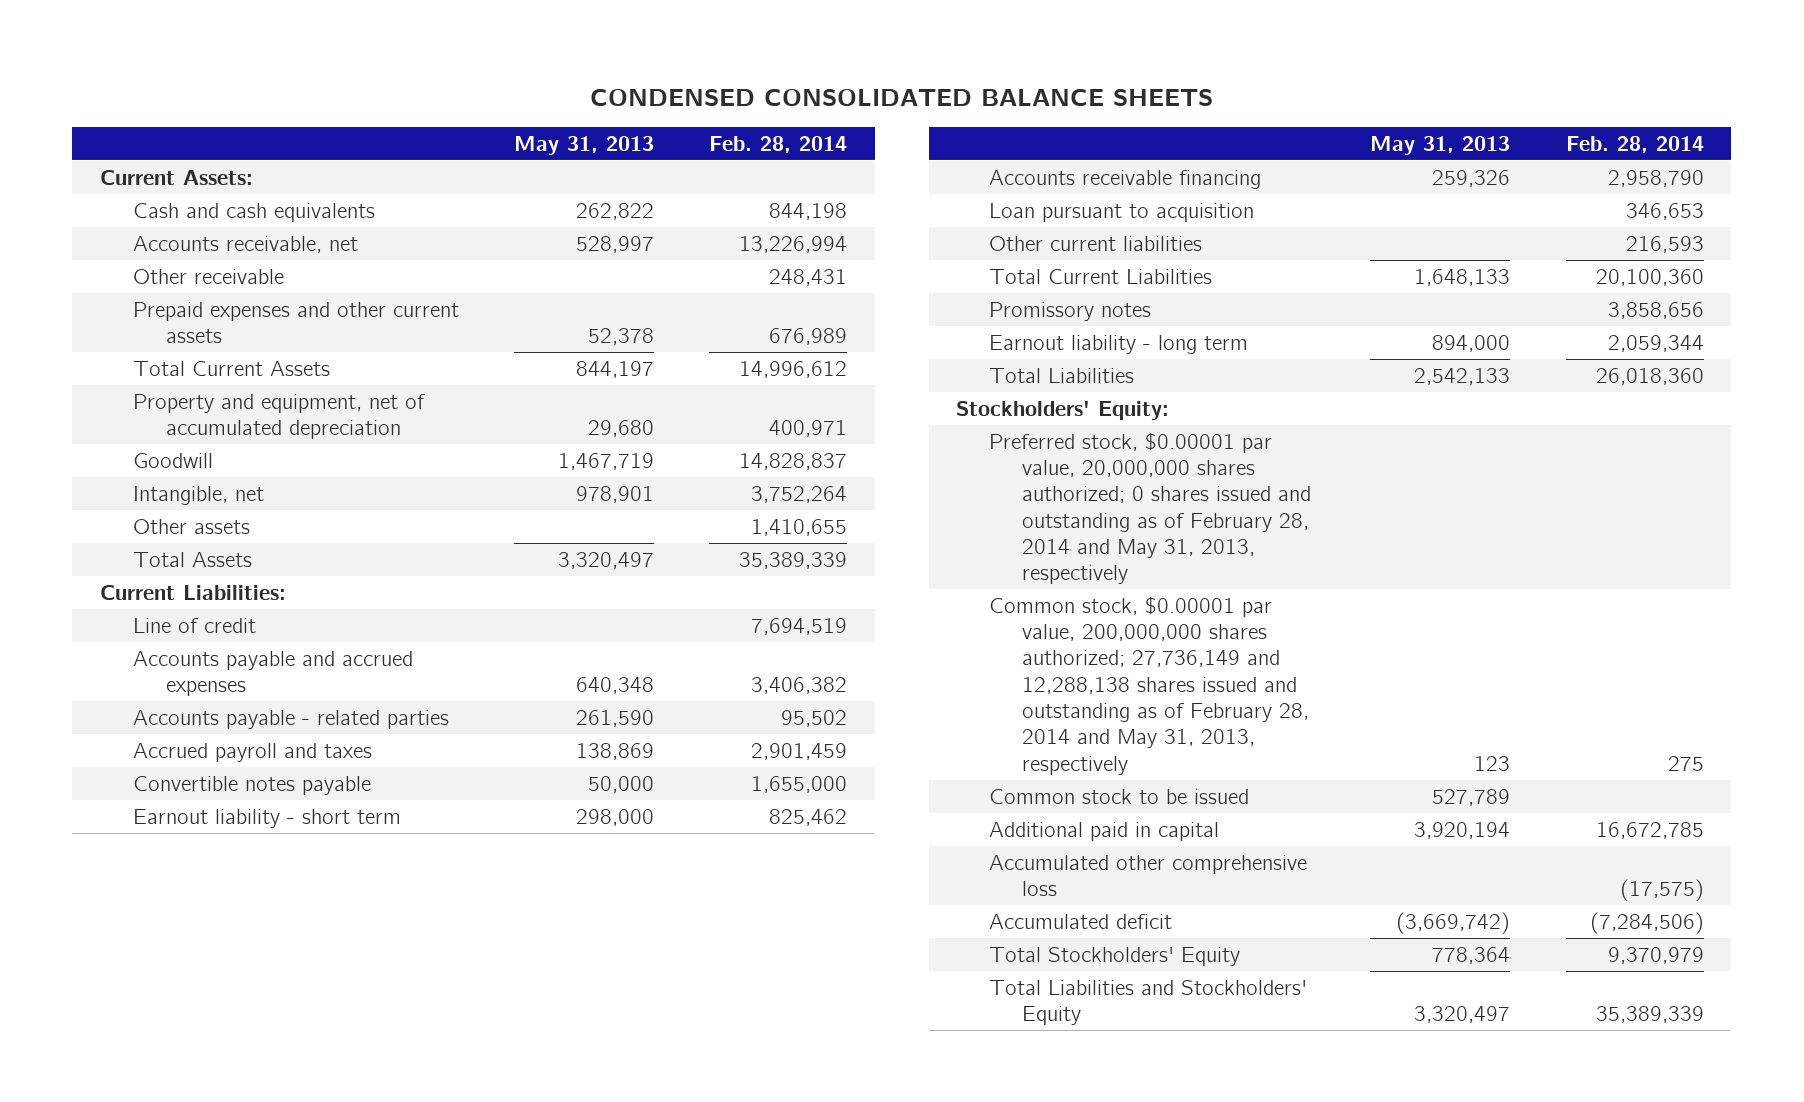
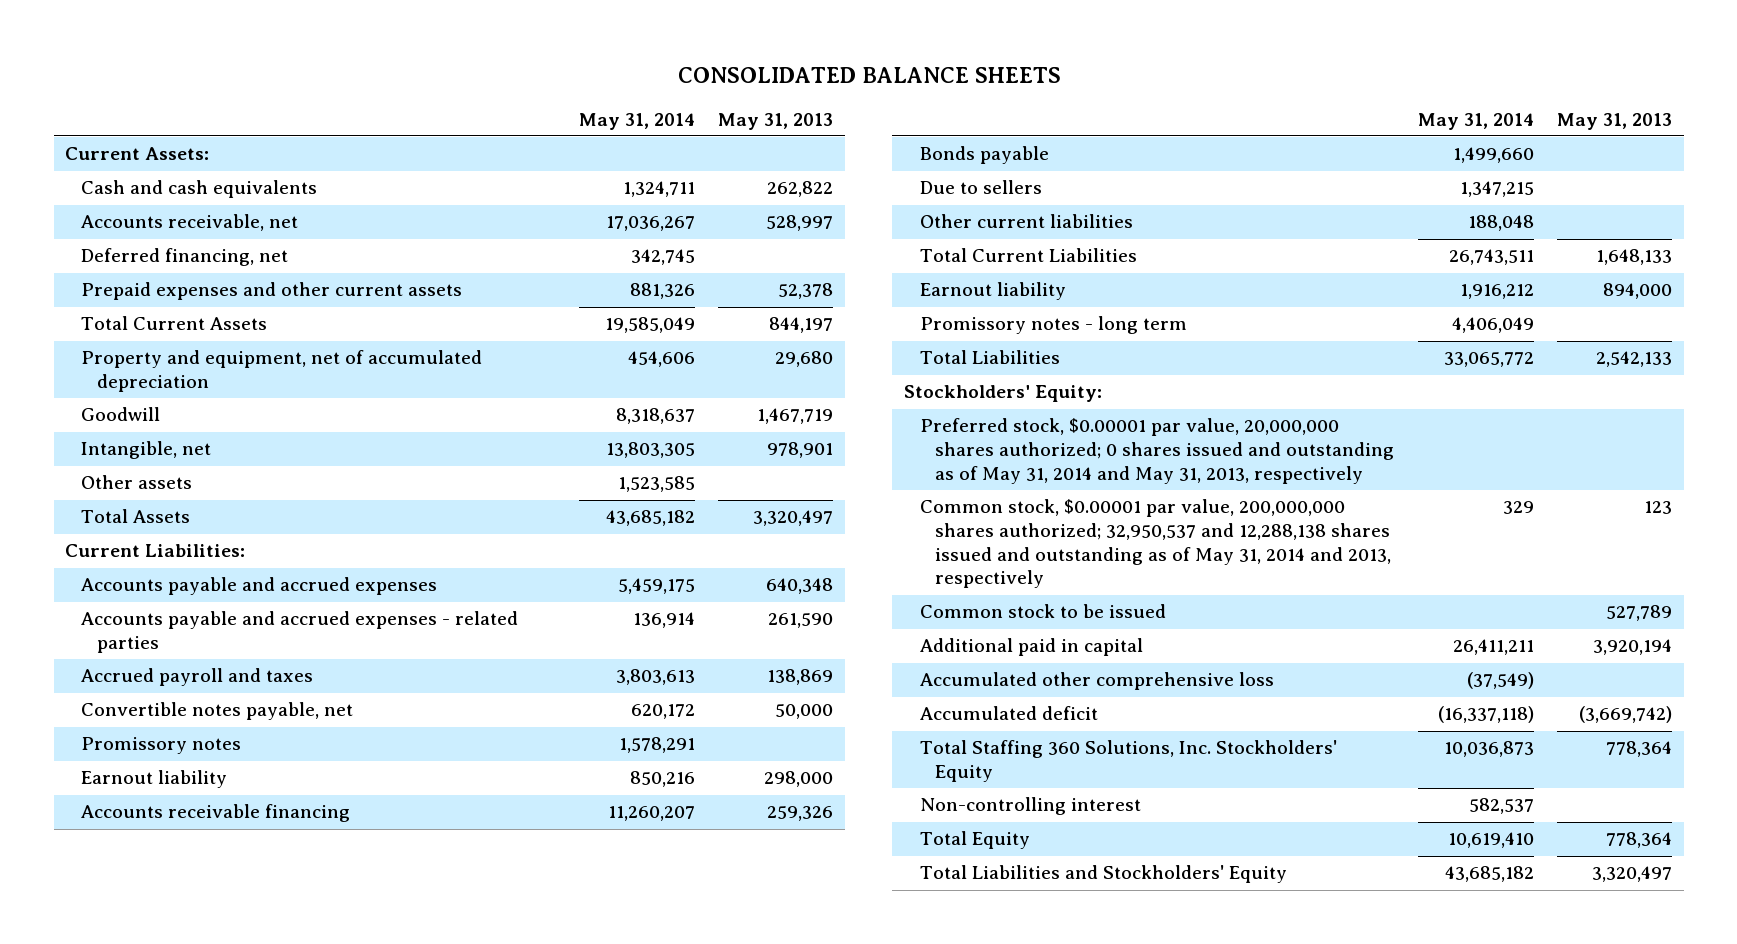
- CONDENSED CONSOLIDATED BALANCE SHEETS
+ CONSOLIDATED BALANCE SHEETS
- | May 31, 2013 | Feb. 28, 2014
+ | May 31, 2014 | May 31, 2013
- Other receivable | | 248,431
+ Deferred financing, net | 342,745 |
- Line of credit | | 7,694,519
- Accounts payable - related parties | 261,590 | 95,502
+ Accounts payable and accrued expenses - related parties | 136,914 | 261,590
- Convertible notes payable | 50,000 | 1,655,000
- Earnout liability - short term | 298,000 | 825,462
+ Convertible notes payable, net | 620,172 | 50,000
moved up: Promissory notes | 1,578,291 |
+ Earnout liability | 850,216 | 298,000
- Loan pursuant to acquisition | | 346,653
+ Bonds payable | 1,499,660 |
+ Due to sellers | 1,347,215 |
- Earnout liability - long term | 894,000 | 2,059,344
+ Earnout liability | 1,916,212 | 894,000
+ Promissory notes - long term | 4,406,049 |
- Preferred stock, $0.00001 par value, 20,000,000 shares authorized; 0 shares issued and outstanding as of February 28, 2014 and May 31, 2013, respectively
- Common stock, $0.00001 par value, 200,000,000 shares authorized; 27,736,149 and 12,288,138 shares issued and outstanding as of February 28, 2014 and May 31, 2013, respectively | 123 | 275
+ Preferred stock, $0.00001 par value, 20,000,000 shares authorized; 0 shares issued and outstanding as of May 31, 2014 and May 31, 2013, respectively
+ Common stock, $0.00001 par value, 200,000,000 shares authorized; 32,950,537 and 12,288,138 shares issued and outstanding as of May 31, 2014 and 2013, respectively | 329 | 123
- Total Stockholders' Equity | 778,364 | 9,370,979
+ Total Staffing 360 Solutions, Inc. Stockholders' Equity | 10,036,873 | 778,364
+ Non-controlling interest | 582,537 |
+ Total Equity | 10,619,410 | 778,364

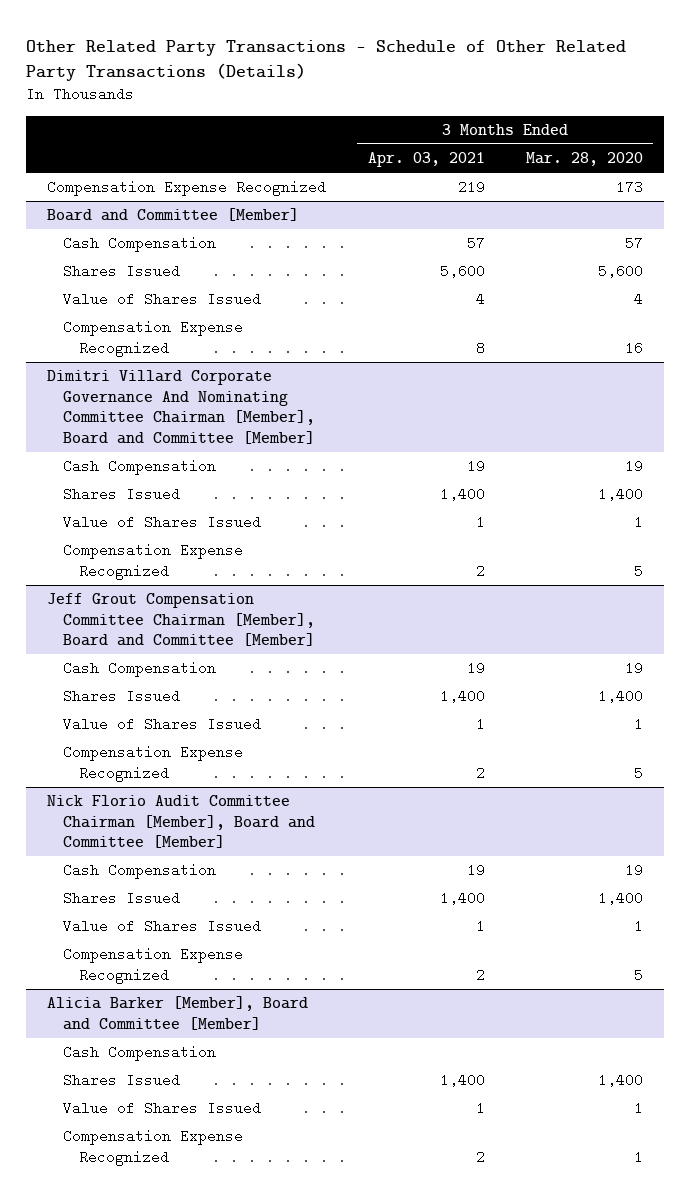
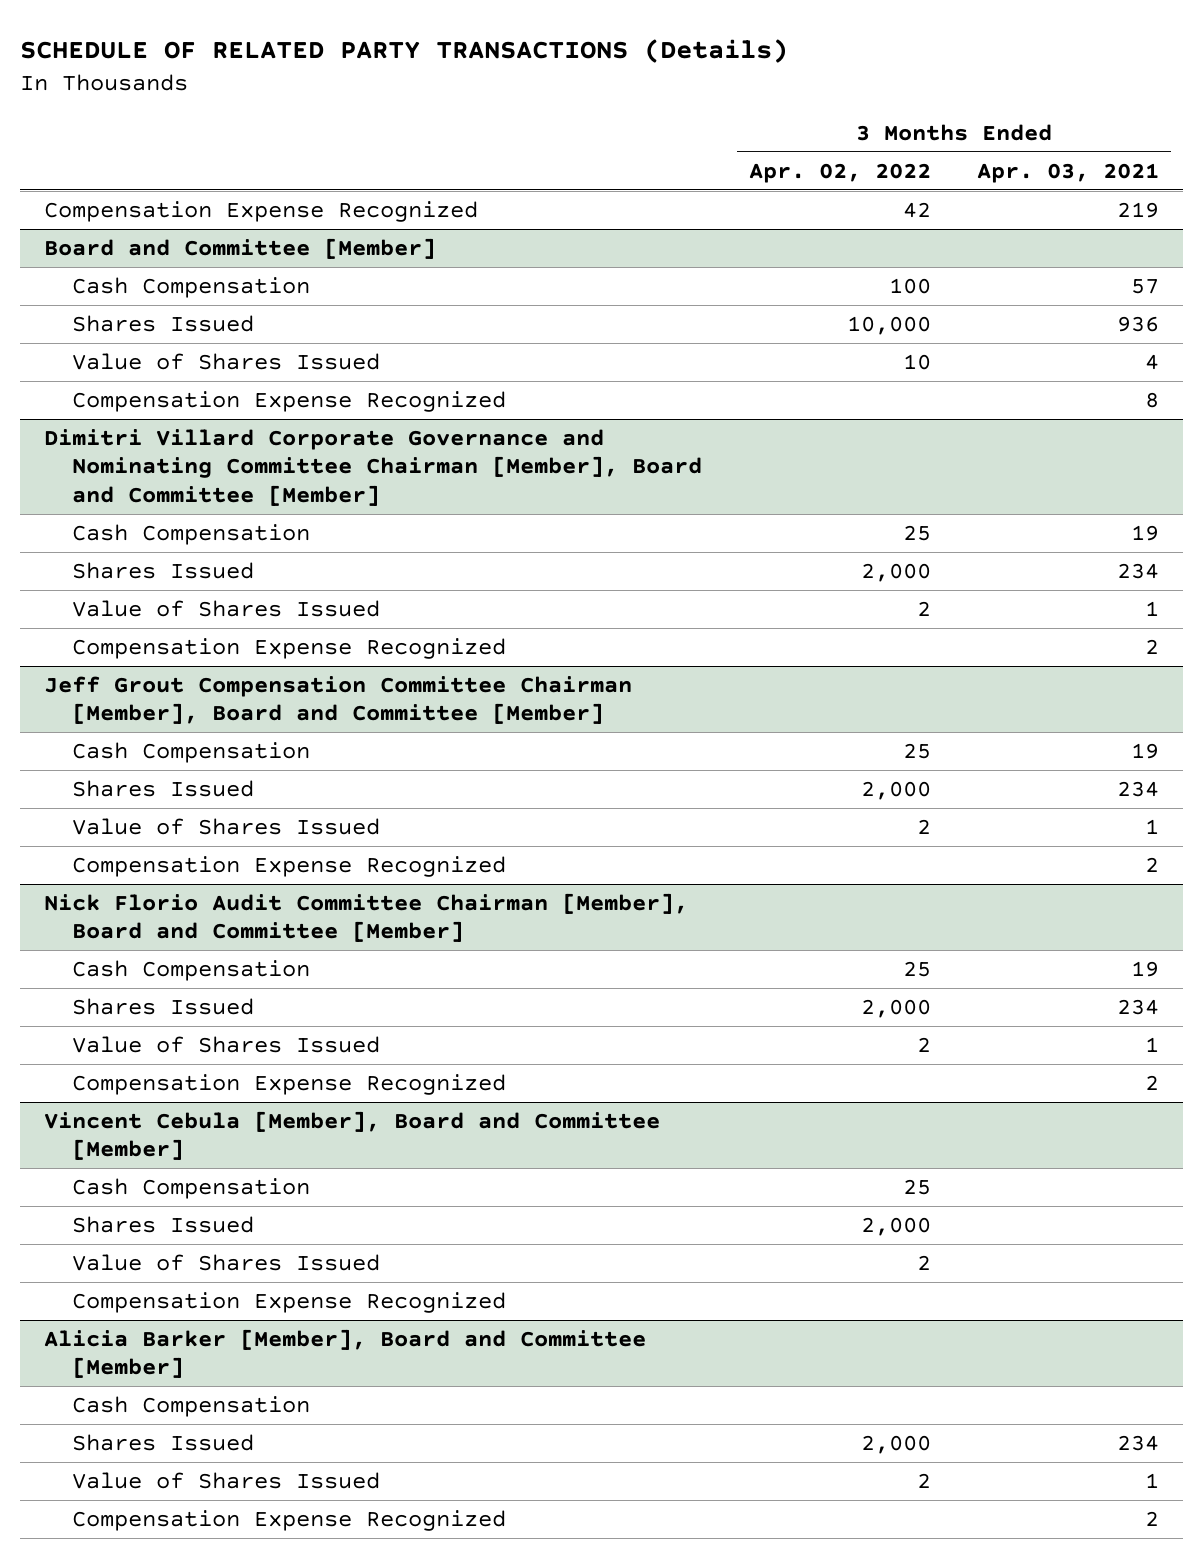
- Other Related Party Transactions - Schedule of Other Related Party Transactions (Details)
+ SCHEDULE OF RELATED PARTY TRANSACTIONS (Details)
- | 3 Months Ended Apr. 03, 2021 | 3 Months Ended Mar. 28, 2020
+ | 3 Months Ended Apr. 02, 2022 | 3 Months Ended Apr. 03, 2021
@ Board and Committee [Member]
- Shares Issued | 5,600 | 5,600
+ Shares Issued | 10,000 | 936
- Dimitri Villard Corporate Governance And Nominating Committee Chairman [Member], Board and Committee [Member]
+ Dimitri Villard Corporate Governance and Nominating Committee Chairman [Member], Board and Committee [Member]
- Shares Issued | 1,400 | 1,400
+ Shares Issued | 2,000 | 234
@ Jeff Grout Compensation Committee Chairman [Member], Board and Committee [Member]
- Shares Issued | 1,400 | 1,400
+ Shares Issued | 2,000 | 234
@ Nick Florio Audit Committee Chairman [Member], Board and Committee [Member]
- Shares Issued | 1,400 | 1,400
+ Shares Issued | 2,000 | 234
+ Vincent Cebula [Member], Board and Committee [Member]
+ Cash Compensation | 25 |
+ Shares Issued | 2,000 |
+ Value of Shares Issued | 2 |
+ Compensation Expense Recognized
@ Alicia Barker [Member], Board and Committee [Member]
- Shares Issued | 1,400 | 1,400
+ Shares Issued | 2,000 | 234

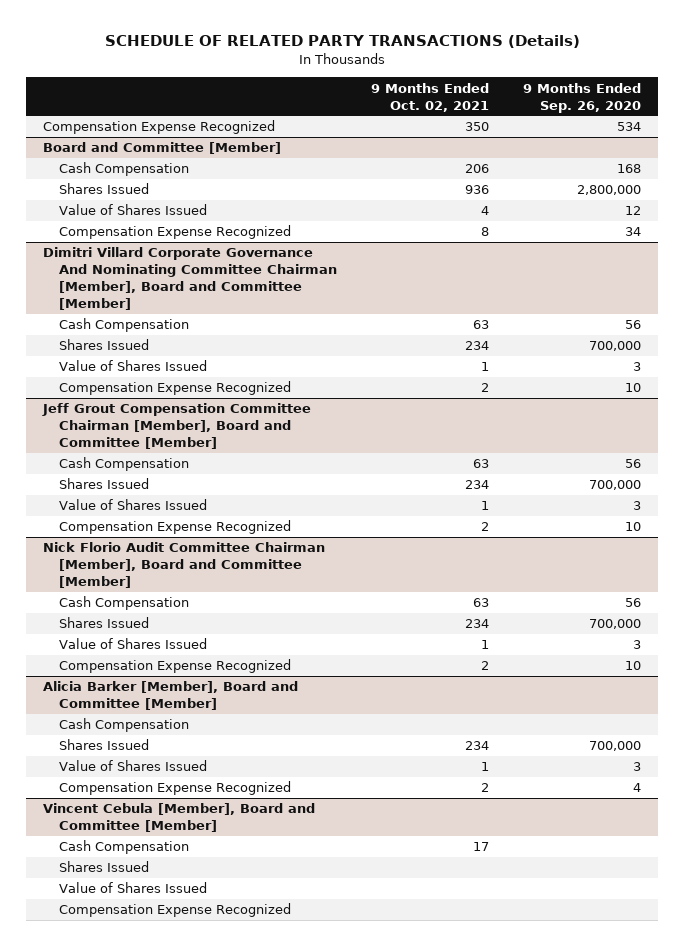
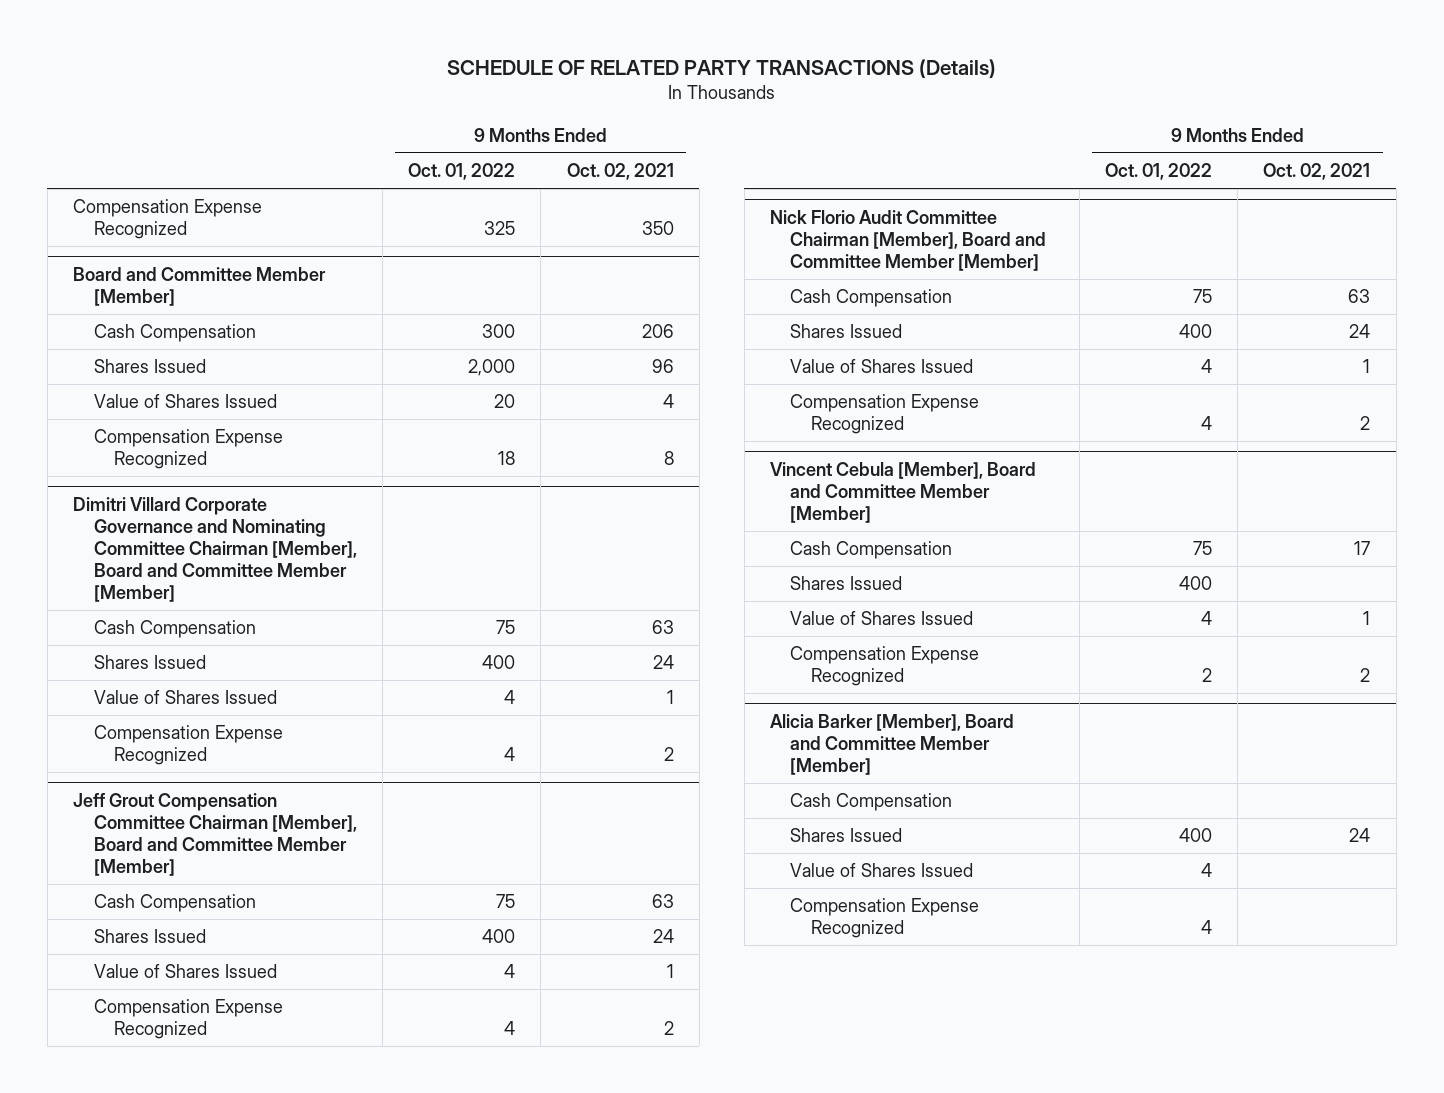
- | 9 Months Ended Oct. 02, 2021 | 9 Months Ended Sep. 26, 2020
+ | 9 Months Ended Oct. 01, 2022 | 9 Months Ended Oct. 02, 2021
- Board and Committee [Member]
+ Board and Committee Member [Member]
- Shares Issued | 936 | 2,800,000
+ Shares Issued | 2,000 | 96
- Dimitri Villard Corporate Governance And Nominating Committee Chairman [Member], Board and Committee [Member]
+ Dimitri Villard Corporate Governance and Nominating Committee Chairman [Member], Board and Committee Member [Member]
- Shares Issued | 234 | 700,000
+ Shares Issued | 400 | 24
- Jeff Grout Compensation Committee Chairman [Member], Board and Committee [Member]
+ Jeff Grout Compensation Committee Chairman [Member], Board and Committee Member [Member]
- Shares Issued | 234 | 700,000
+ Shares Issued | 400 | 24
- Nick Florio Audit Committee Chairman [Member], Board and Committee [Member]
+ Nick Florio Audit Committee Chairman [Member], Board and Committee Member [Member]
- Shares Issued | 234 | 700,000
- Value of Shares Issued | 1 | 3
- Compensation Expense Recognized | 2 | 10
- Alicia Barker [Member], Board and Committee [Member]
- Cash Compensation
- Shares Issued | 234 | 700,000
+ Shares Issued | 400 | 24
- Vincent Cebula [Member], Board and Committee [Member]
+ Vincent Cebula [Member], Board and Committee Member [Member]
+ Value of Shares Issued | 4 | 1
+ Compensation Expense Recognized | 2 | 2
+ Alicia Barker [Member], Board and Committee Member [Member]
+ Cash Compensation
+ Shares Issued | 400 | 24

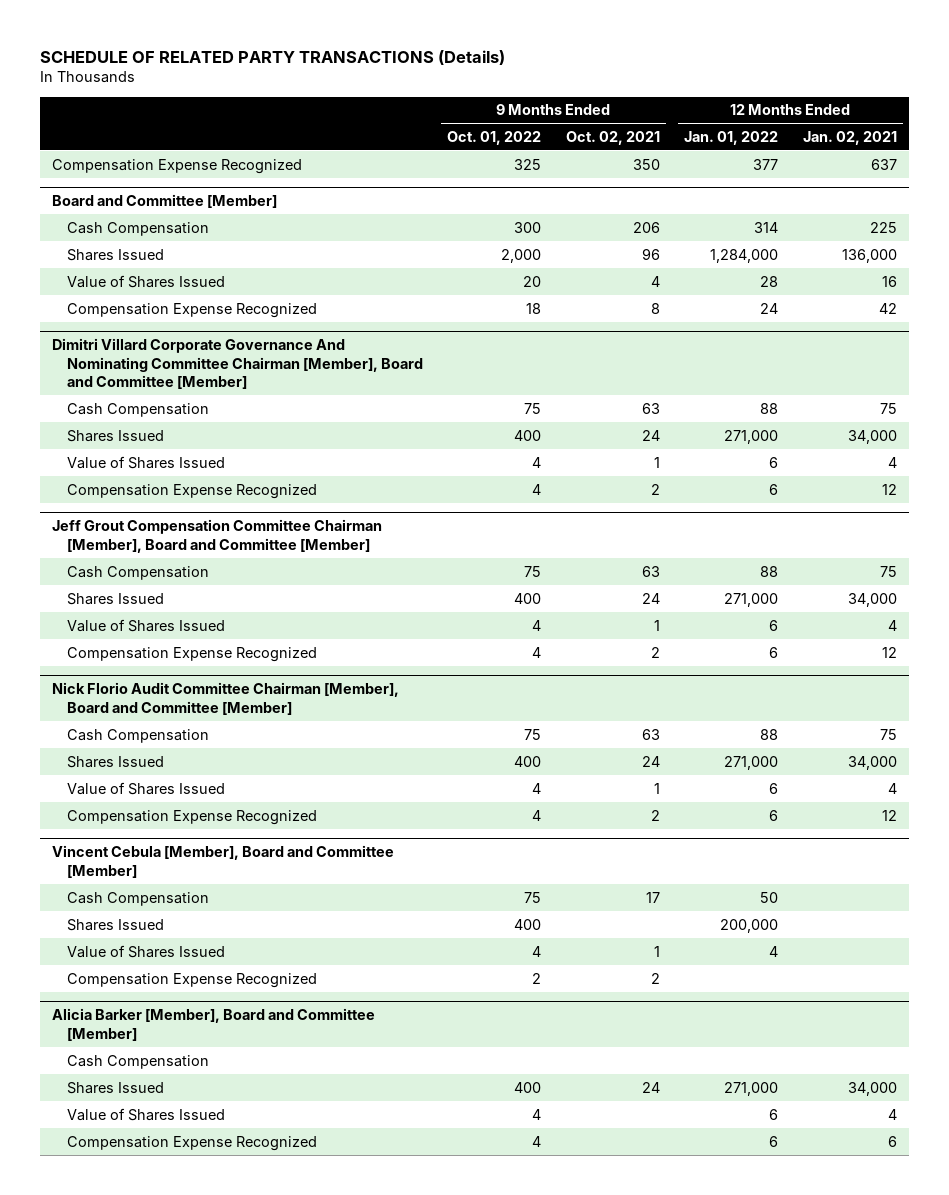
- | 9 Months Ended Oct. 01, 2022 | 9 Months Ended Oct. 02, 2021
+ | 9 Months Ended Oct. 01, 2022 | 9 Months Ended Oct. 02, 2021 | 12 Months Ended Jan. 01, 2022 | 12 Months Ended Jan. 02, 2021
- Board and Committee Member [Member]
+ Board and Committee [Member]
- Dimitri Villard Corporate Governance and Nominating Committee Chairman [Member], Board and Committee Member [Member]
+ Dimitri Villard Corporate Governance And Nominating Committee Chairman [Member], Board and Committee [Member]
- Jeff Grout Compensation Committee Chairman [Member], Board and Committee Member [Member]
+ Jeff Grout Compensation Committee Chairman [Member], Board and Committee [Member]
- Nick Florio Audit Committee Chairman [Member], Board and Committee Member [Member]
+ Nick Florio Audit Committee Chairman [Member], Board and Committee [Member]
- Vincent Cebula [Member], Board and Committee Member [Member]
+ Vincent Cebula [Member], Board and Committee [Member]
- Alicia Barker [Member], Board and Committee Member [Member]
+ Alicia Barker [Member], Board and Committee [Member]

